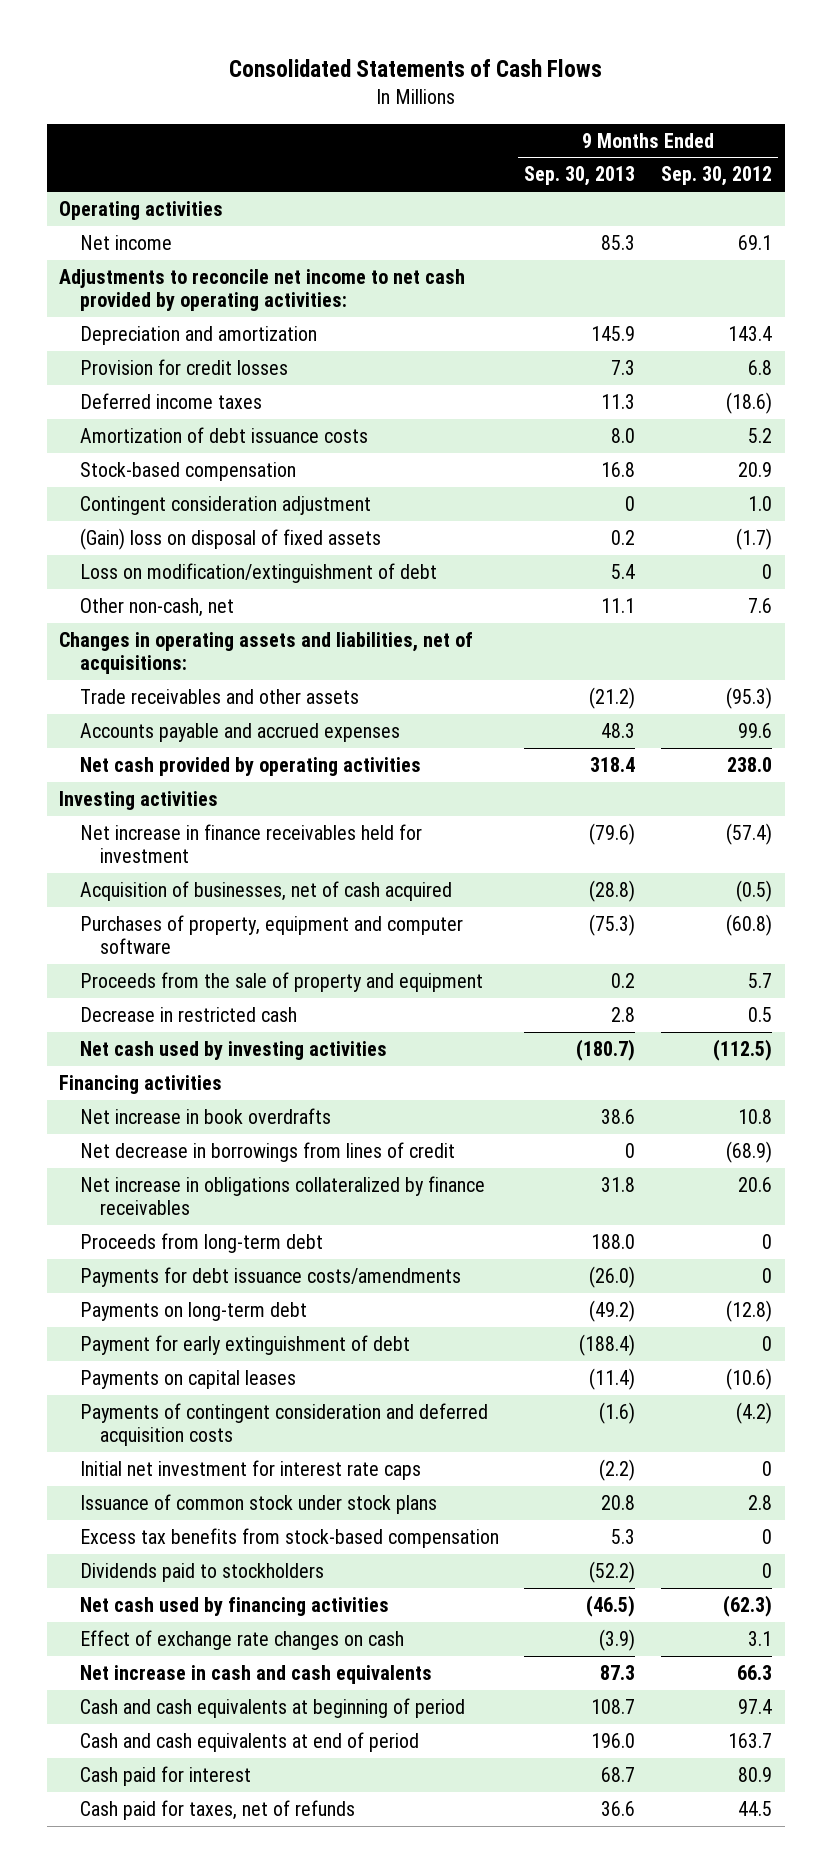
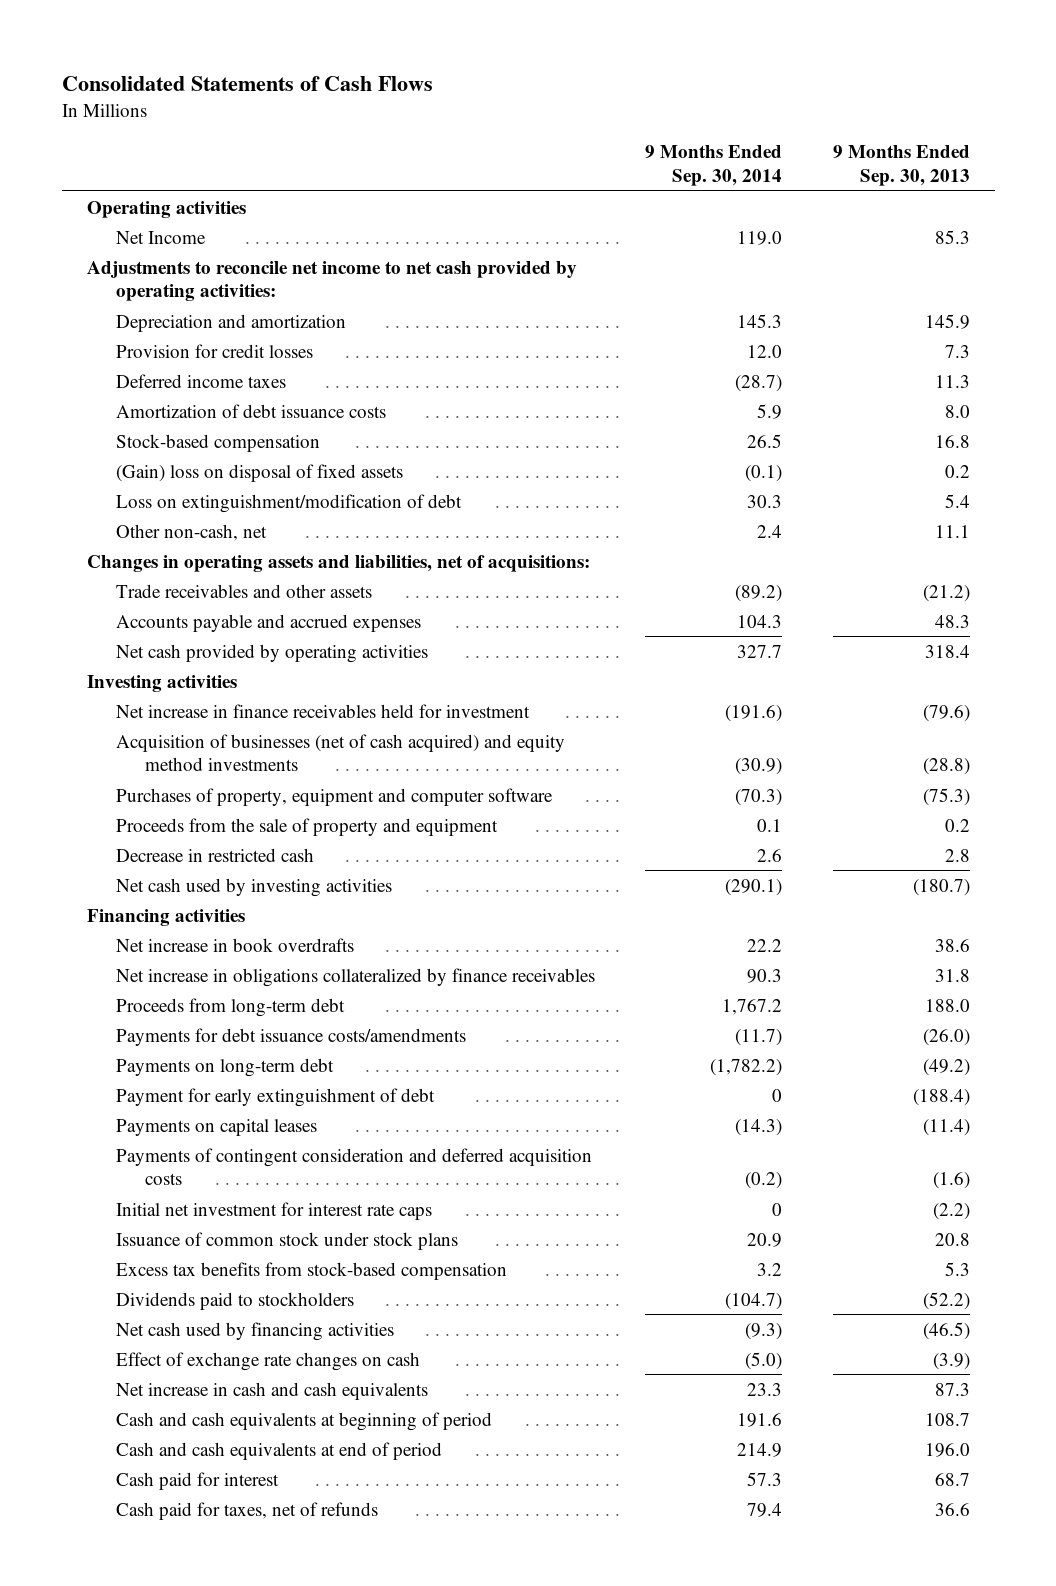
- | 9 Months Ended Sep. 30, 2013 | 9 Months Ended Sep. 30, 2012
+ | 9 Months Ended Sep. 30, 2014 | 9 Months Ended Sep. 30, 2013
- Net income | 85.3 | 69.1
+ Net Income | 119.0 | 85.3
- Contingent consideration adjustment | 0 | 1.0
- Loss on modification/extinguishment of debt | 5.4 | 0
+ Loss on extinguishment/modification of debt | 30.3 | 5.4
- Acquisition of businesses, net of cash acquired | (28.8) | (0.5)
+ Acquisition of businesses (net of cash acquired) and equity method investments | (30.9) | (28.8)
- Net decrease in borrowings from lines of credit | 0 | (68.9)

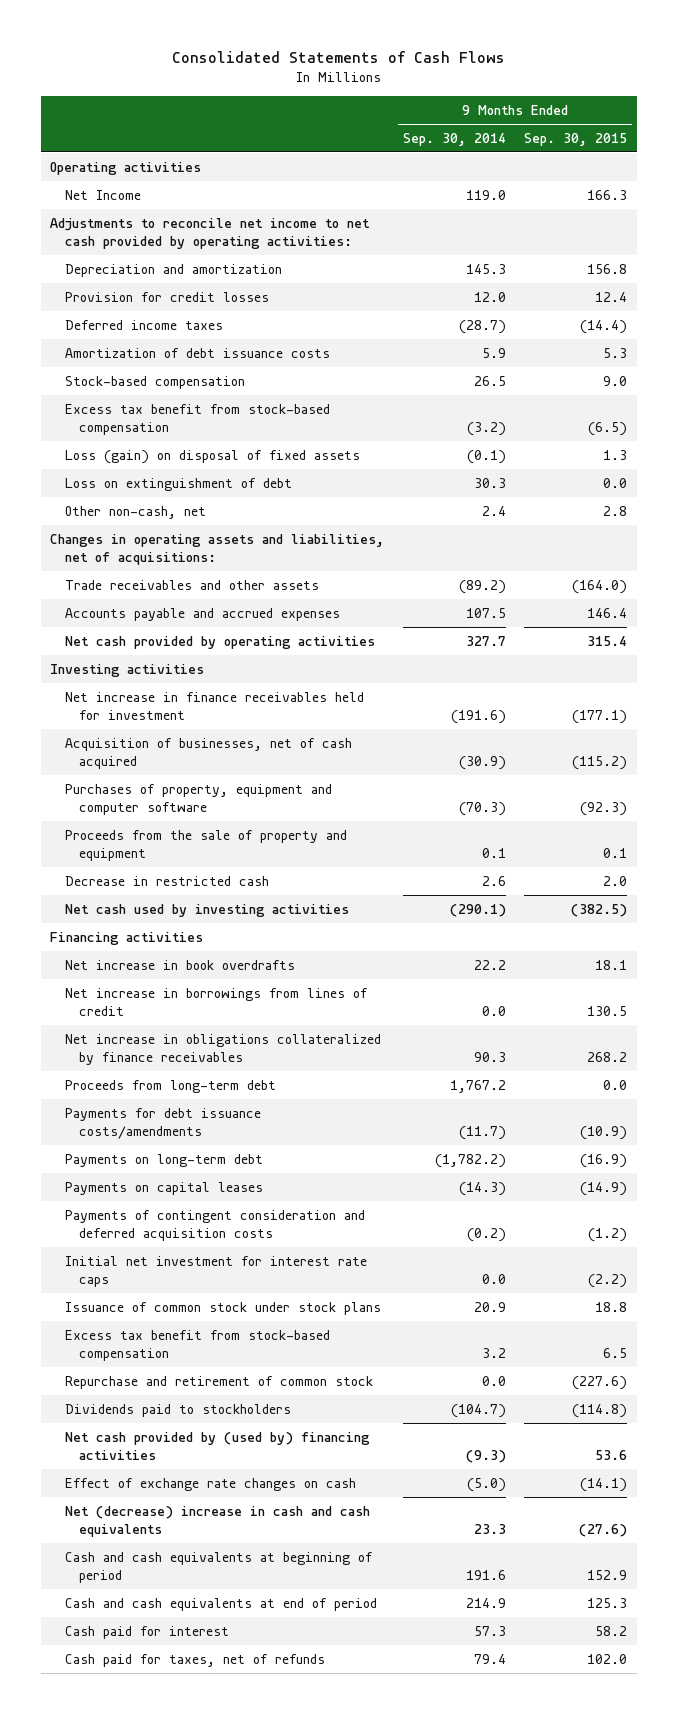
- | 9 Months Ended Sep. 30, 2014 | 9 Months Ended Sep. 30, 2013
+ | 9 Months Ended Sep. 30, 2014 | 9 Months Ended Sep. 30, 2015
- (Gain) loss on disposal of fixed assets | (0.1) | 0.2
- Loss on extinguishment/modification of debt | 30.3 | 5.4
+ Excess tax benefit from stock-based compensation | (3.2) | (6.5)
+ Loss (gain) on disposal of fixed assets | (0.1) | 1.3
+ Loss on extinguishment of debt | 30.3 | 0.0
- Accounts payable and accrued expenses | 104.3 | 48.3
+ Accounts payable and accrued expenses | 107.5 | 146.4
- Acquisition of businesses (net of cash acquired) and equity method investments | (30.9) | (28.8)
+ Acquisition of businesses, net of cash acquired | (30.9) | (115.2)
+ Net increase in borrowings from lines of credit | 0.0 | 130.5
- Payment for early extinguishment of debt | 0 | (188.4)
- Initial net investment for interest rate caps | 0 | (2.2)
+ Initial net investment for interest rate caps | 0.0 | (2.2)
- Excess tax benefits from stock-based compensation | 3.2 | 5.3
+ Excess tax benefit from stock-based compensation | 3.2 | 6.5
+ Repurchase and retirement of common stock | 0.0 | (227.6)
- Net cash used by financing activities | (9.3) | (46.5)
+ Net cash provided by (used by) financing activities | (9.3) | 53.6
- Net increase in cash and cash equivalents | 23.3 | 87.3
+ Net (decrease) increase in cash and cash equivalents | 23.3 | (27.6)

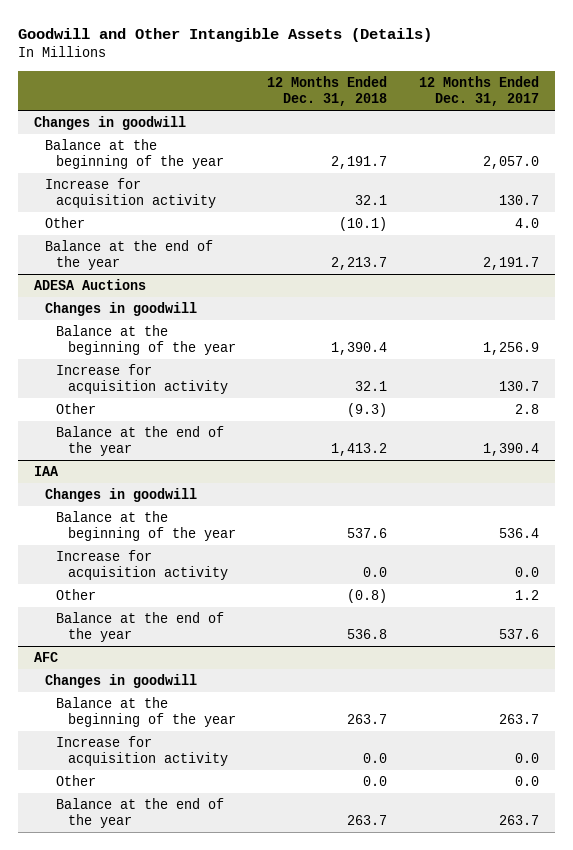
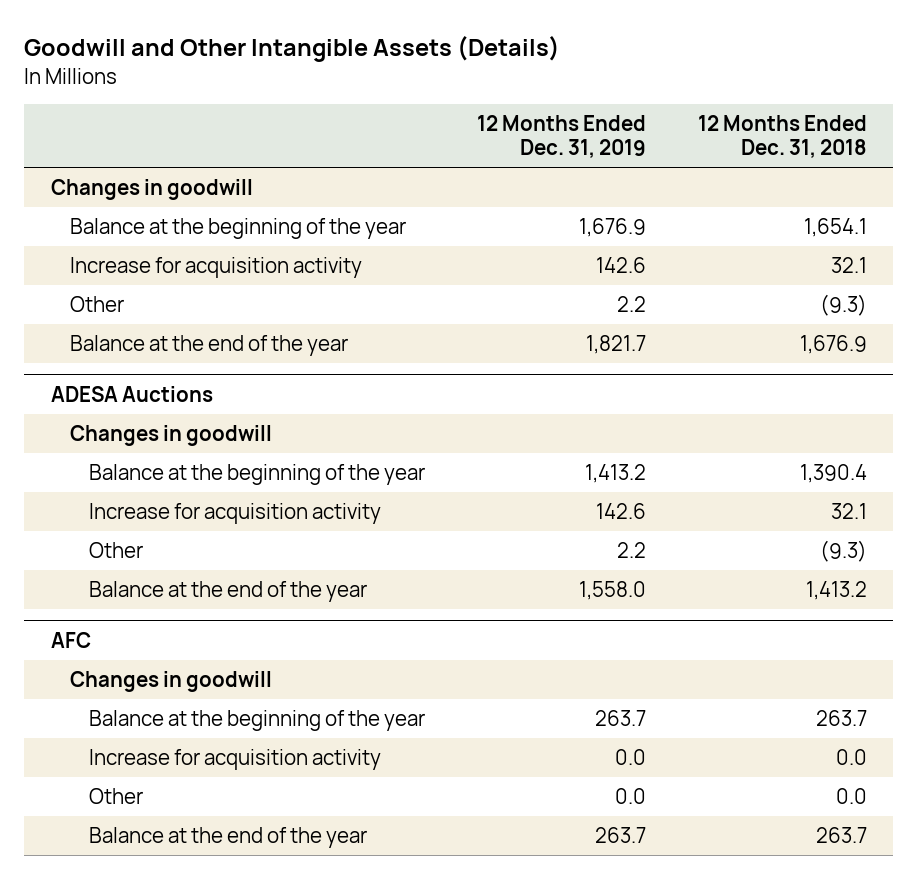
- | 12 Months Ended Dec. 31, 2018 | 12 Months Ended Dec. 31, 2017
+ | 12 Months Ended Dec. 31, 2019 | 12 Months Ended Dec. 31, 2018
- Balance at the beginning of the year | 2,191.7 | 2,057.0
+ Balance at the beginning of the year | 1,676.9 | 1,654.1
- Other | (10.1) | 4.0
- Balance at the end of the year | 2,213.7 | 2,191.7
+ Other | 2.2 | (9.3)
+ Balance at the end of the year | 1,821.7 | 1,676.9
- IAA
- Changes in goodwill
- Balance at the beginning of the year | 537.6 | 536.4
- Increase for acquisition activity | 0.0 | 0.0
- Other | (0.8) | 1.2
- Balance at the end of the year | 536.8 | 537.6

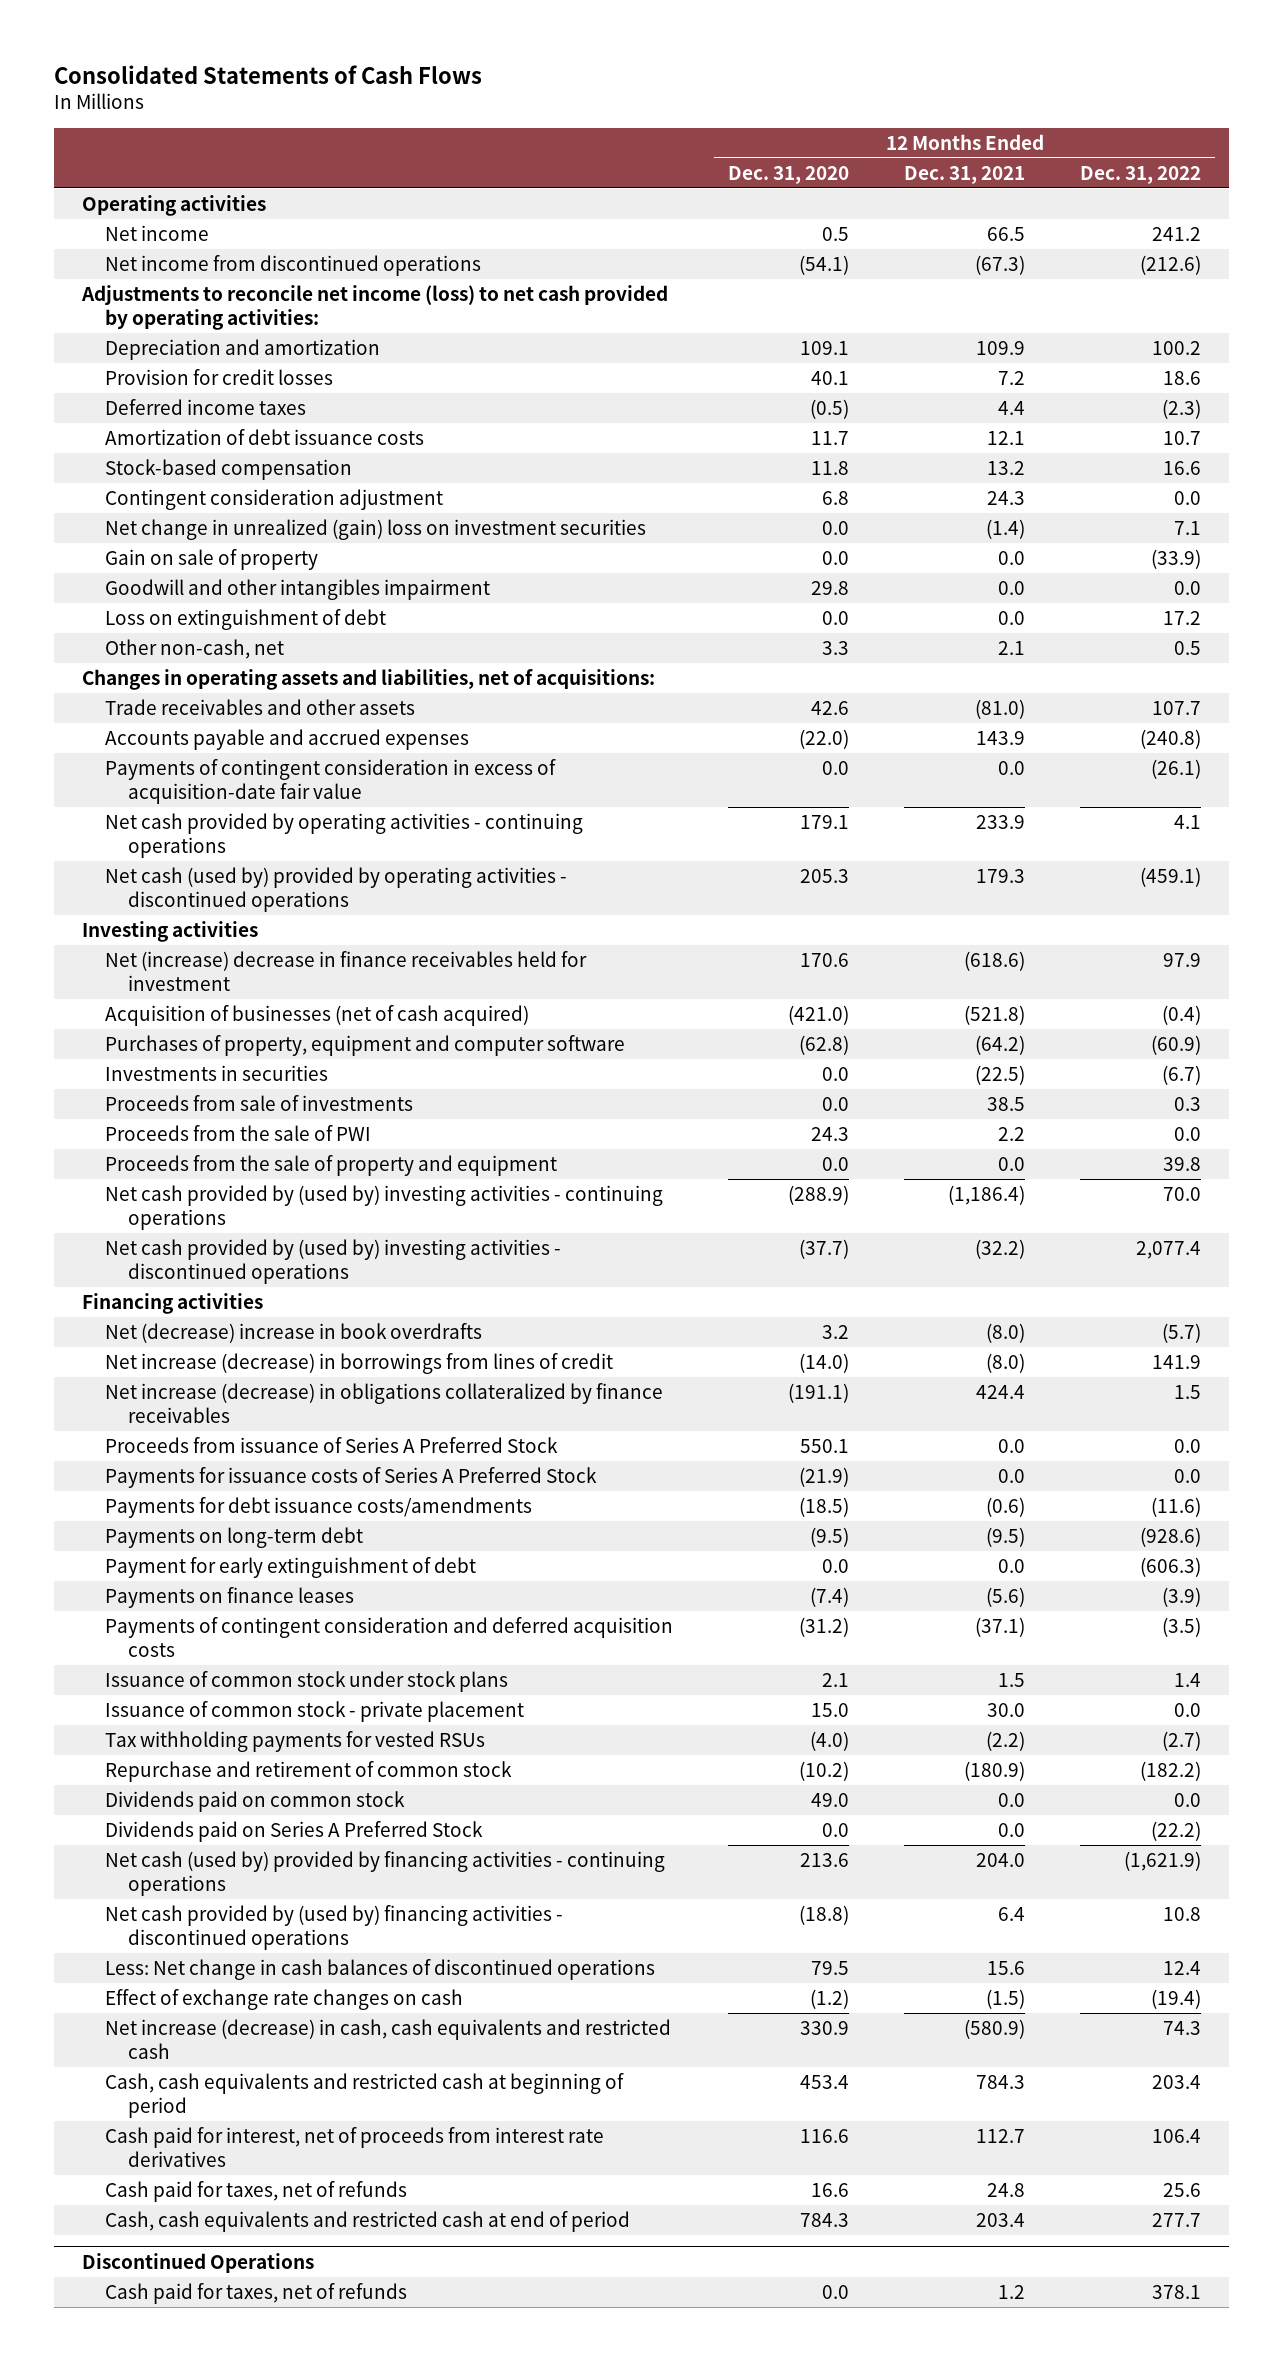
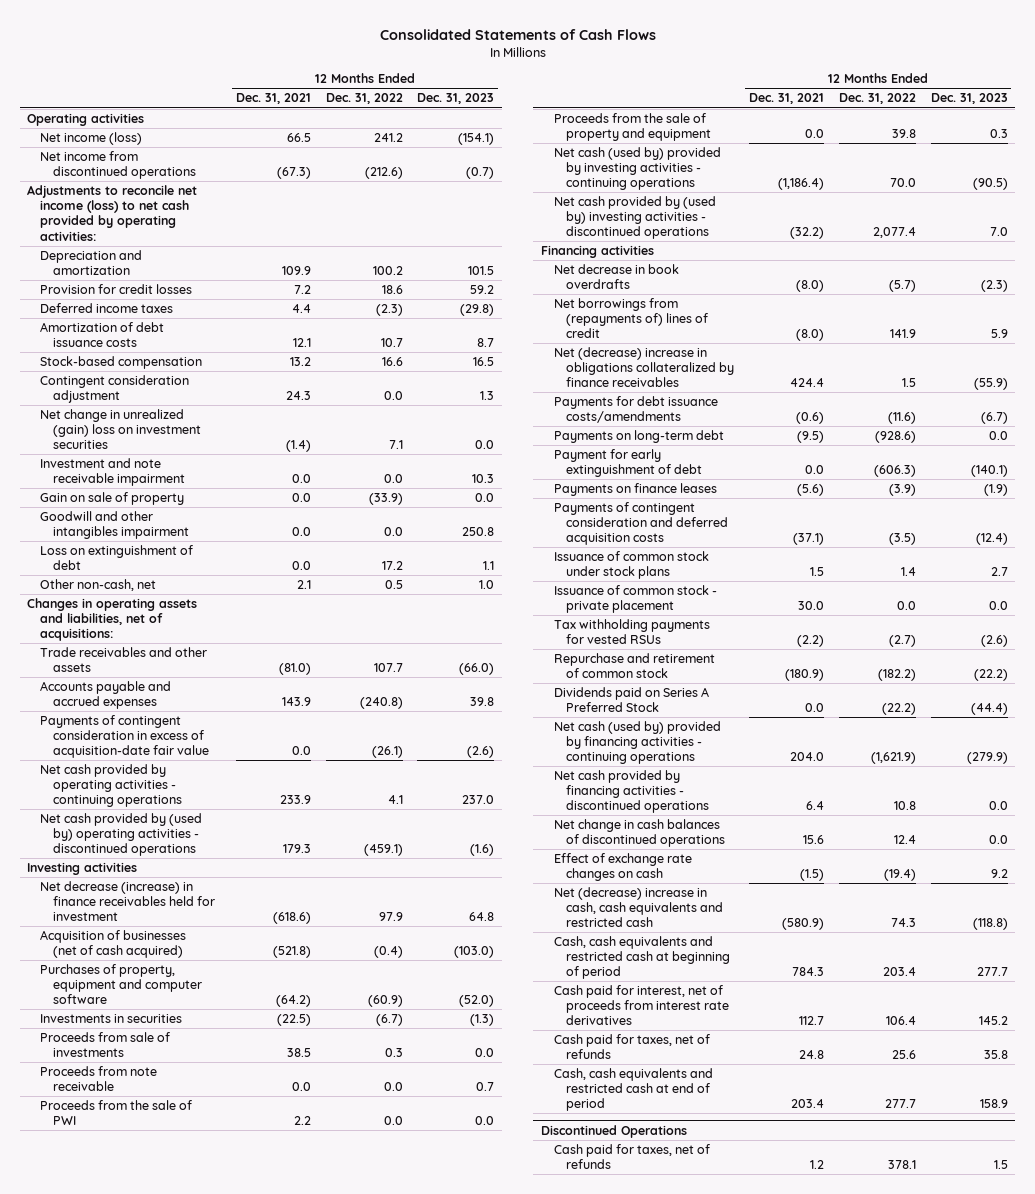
- | 12 Months Ended Dec. 31, 2020 | 12 Months Ended Dec. 31, 2021 | 12 Months Ended Dec. 31, 2022
+ | 12 Months Ended Dec. 31, 2021 | 12 Months Ended Dec. 31, 2022 | 12 Months Ended Dec. 31, 2023
- Net income | 0.5 | 66.5 | 241.2
+ Net income (loss) | 66.5 | 241.2 | (154.1)
+ Investment and note receivable impairment | 0.0 | 0.0 | 10.3
- Net cash (used by) provided by operating activities - discontinued operations | 205.3 | 179.3 | (459.1)
+ Net cash provided by (used by) operating activities - discontinued operations | 179.3 | (459.1) | (1.6)
- Net (increase) decrease in finance receivables held for investment | 170.6 | (618.6) | 97.9
+ Net decrease (increase) in finance receivables held for investment | (618.6) | 97.9 | 64.8
+ Proceeds from note receivable | 0.0 | 0.0 | 0.7
- Net cash provided by (used by) investing activities - continuing operations | (288.9) | (1,186.4) | 70.0
+ Net cash (used by) provided by investing activities - continuing operations | (1,186.4) | 70.0 | (90.5)
- Net (decrease) increase in book overdrafts | 3.2 | (8.0) | (5.7)
- Net increase (decrease) in borrowings from lines of credit | (14.0) | (8.0) | 141.9
- Net increase (decrease) in obligations collateralized by finance receivables | (191.1) | 424.4 | 1.5
- Proceeds from issuance of Series A Preferred Stock | 550.1 | 0.0 | 0.0
- Payments for issuance costs of Series A Preferred Stock | (21.9) | 0.0 | 0.0
+ Net decrease in book overdrafts | (8.0) | (5.7) | (2.3)
+ Net borrowings from (repayments of) lines of credit | (8.0) | 141.9 | 5.9
+ Net (decrease) increase in obligations collateralized by finance receivables | 424.4 | 1.5 | (55.9)
- Dividends paid on common stock | 49.0 | 0.0 | 0.0
- Net cash provided by (used by) financing activities - discontinued operations | (18.8) | 6.4 | 10.8
- Less: Net change in cash balances of discontinued operations | 79.5 | 15.6 | 12.4
+ Net cash provided by financing activities - discontinued operations | 6.4 | 10.8 | 0.0
+ Net change in cash balances of discontinued operations | 15.6 | 12.4 | 0.0
- Net increase (decrease) in cash, cash equivalents and restricted cash | 330.9 | (580.9) | 74.3
+ Net (decrease) increase in cash, cash equivalents and restricted cash | (580.9) | 74.3 | (118.8)

